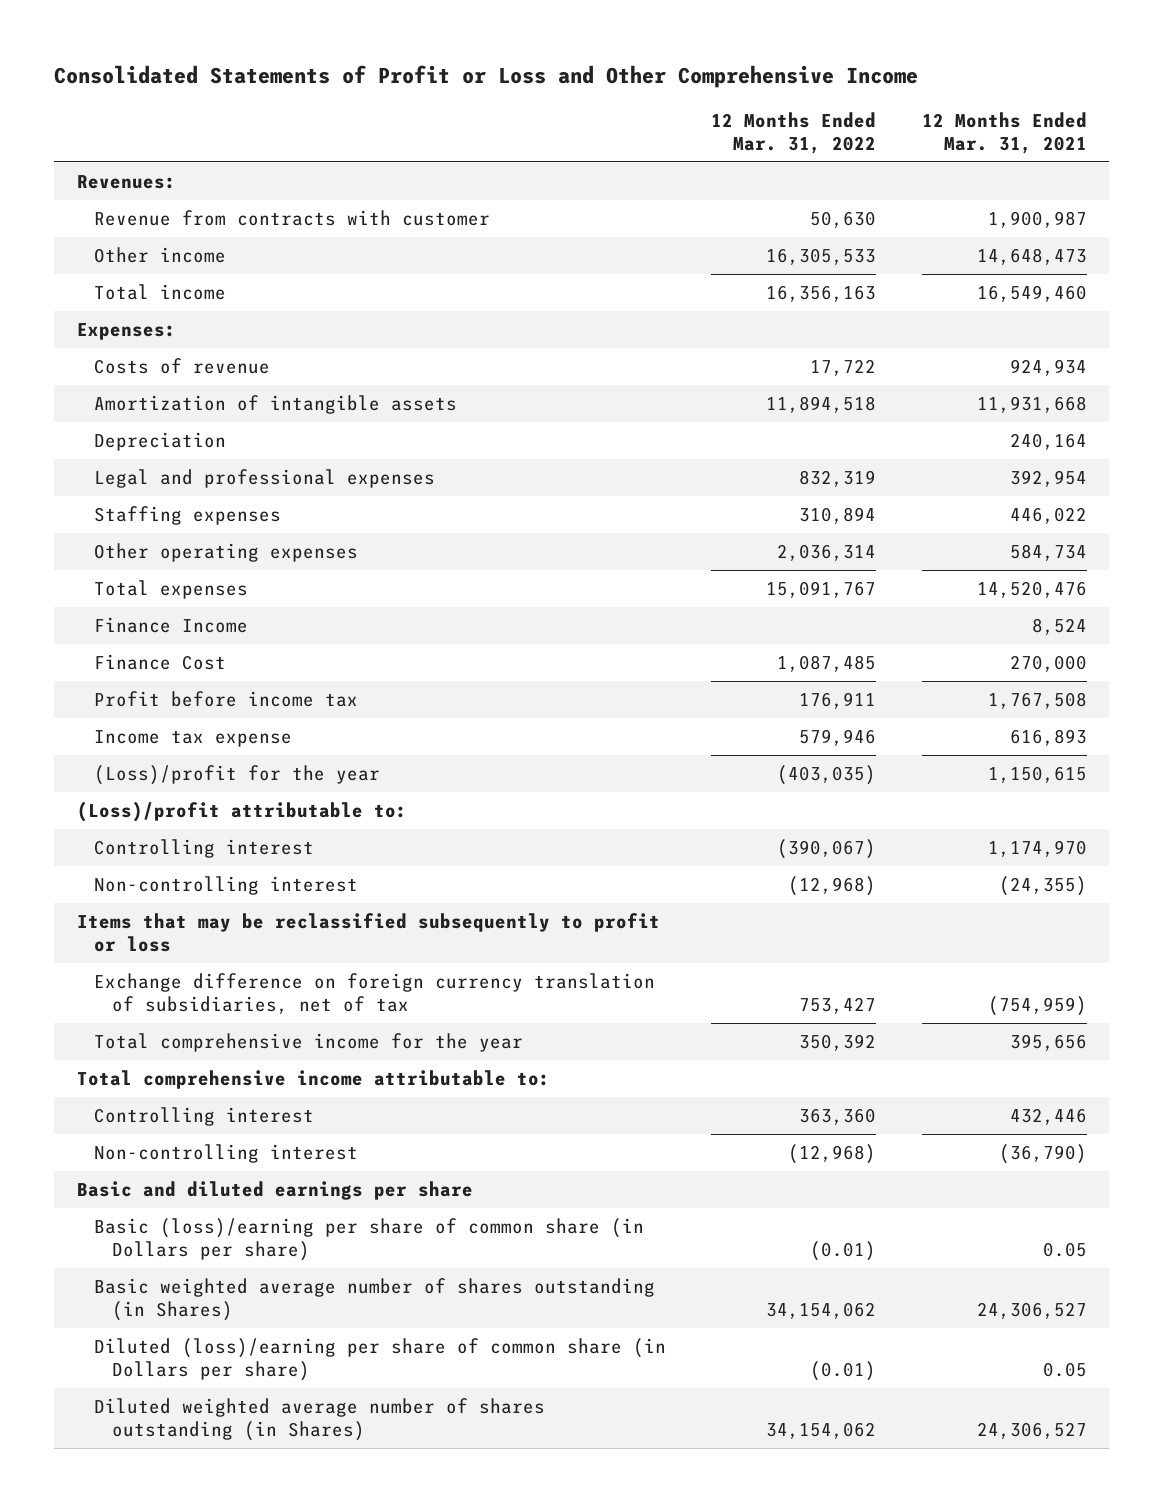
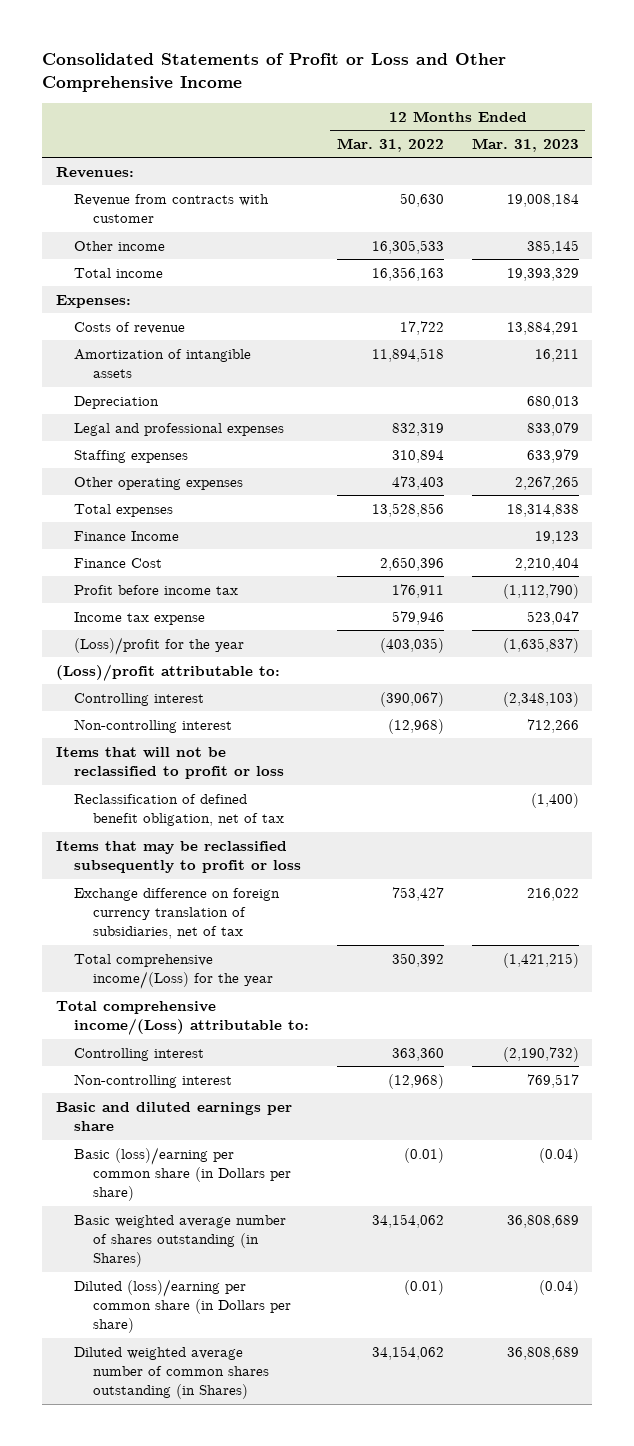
- | 12 Months Ended Mar. 31, 2022 | 12 Months Ended Mar. 31, 2021
+ | 12 Months Ended Mar. 31, 2022 | 12 Months Ended Mar. 31, 2023
- Other operating expenses | 2,036,314 | 584,734
- Total expenses | 15,091,767 | 14,520,476
+ Other operating expenses | 473,403 | 2,267,265
+ Total expenses | 13,528,856 | 18,314,838
- Finance Cost | 1,087,485 | 270,000
+ Finance Cost | 2,650,396 | 2,210,404
+ Items that will not be reclassified to profit or loss
+ Reclassification of defined benefit obligation, net of tax | | (1,400)
- Total comprehensive income for the year | 350,392 | 395,656
- Total comprehensive income attributable to:
+ Total comprehensive income/(Loss) for the year | 350,392 | (1,421,215)
+ Total comprehensive income/(Loss) attributable to:
- Basic (loss)/earning per share of common share (in Dollars per share) | (0.01) | 0.05
+ Basic (loss)/earning per common share (in Dollars per share) | (0.01) | (0.04)
- Diluted (loss)/earning per share of common share (in Dollars per share) | (0.01) | 0.05
- Diluted weighted average number of shares outstanding (in Shares) | 34,154,062 | 24,306,527
+ Diluted (loss)/earning per common share (in Dollars per share) | (0.01) | (0.04)
+ Diluted weighted average number of common shares outstanding (in Shares) | 34,154,062 | 36,808,689

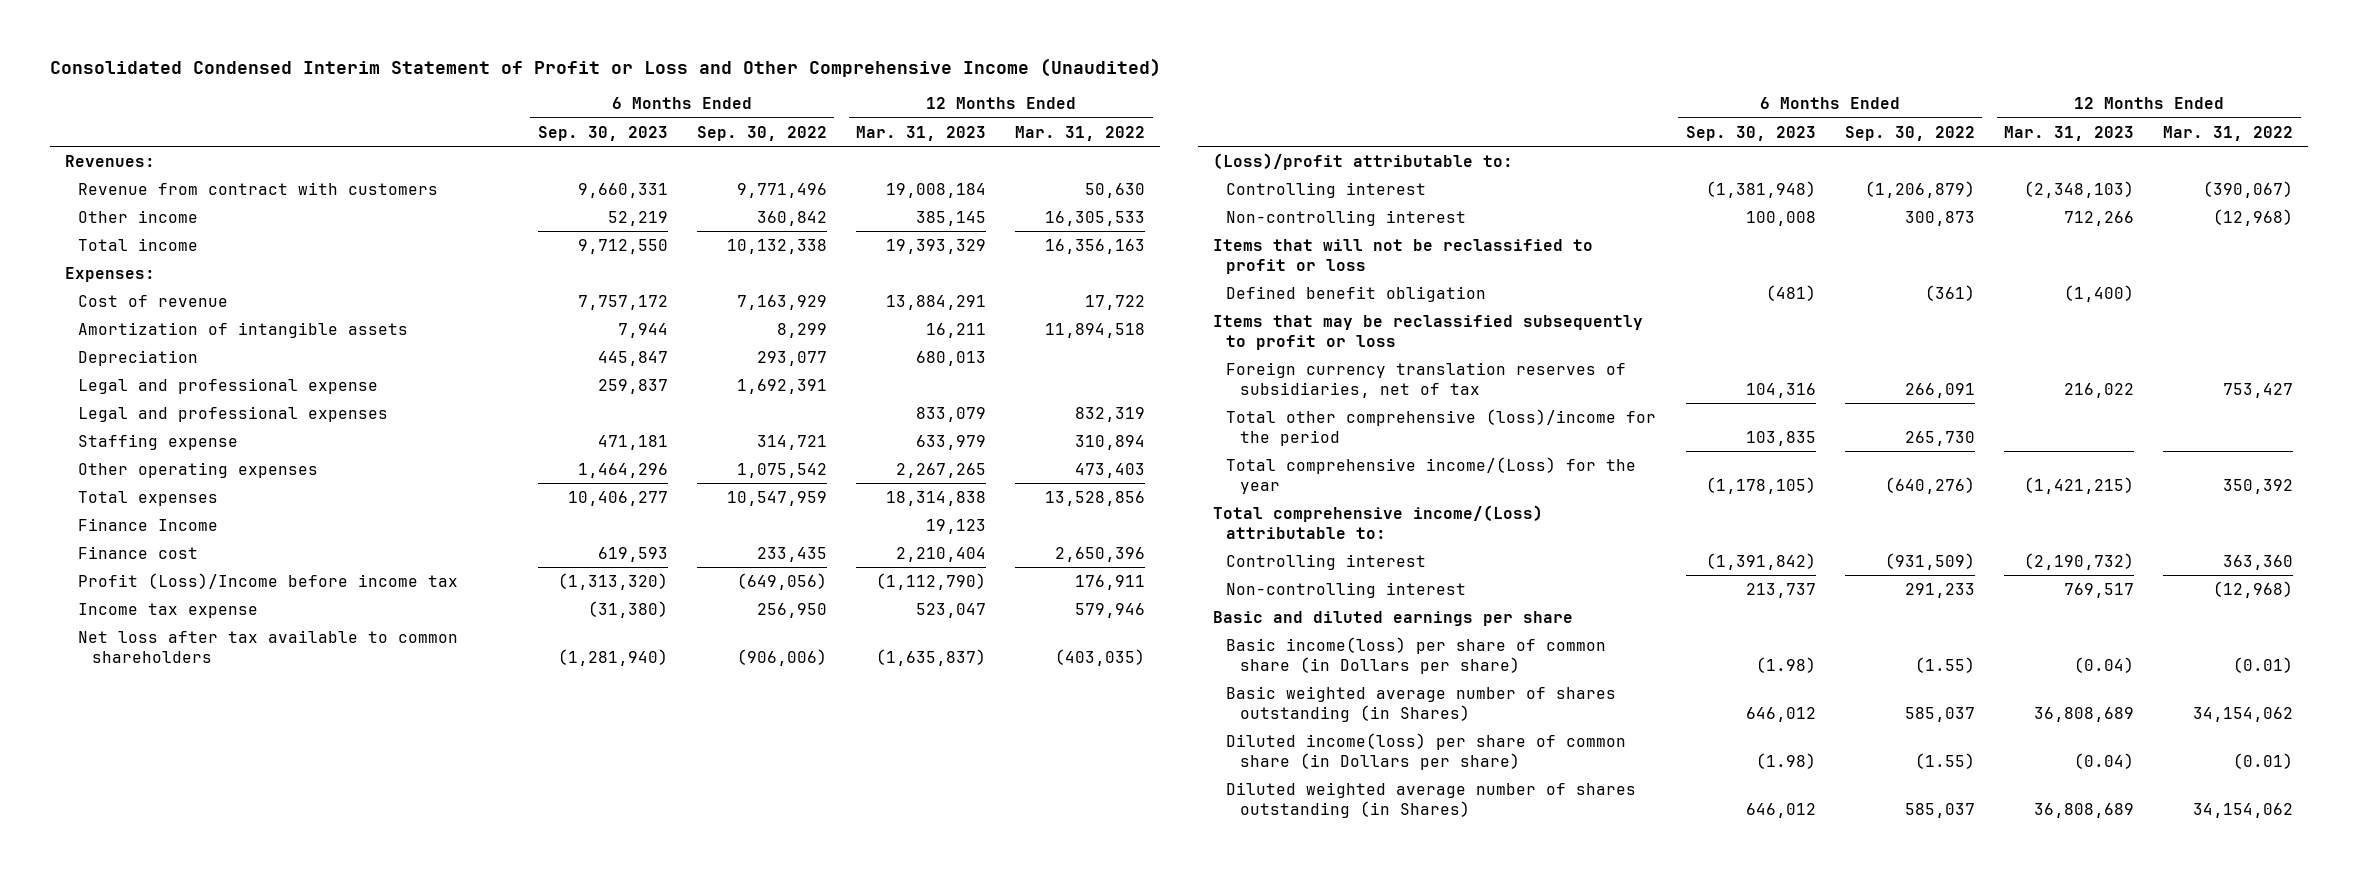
- Consolidated Statements of Profit or Loss and Other Comprehensive Income
+ Consolidated Condensed Interim Statement of Profit or Loss and Other Comprehensive Income (Unaudited)
- | 12 Months Ended Mar. 31, 2022 | 12 Months Ended Mar. 31, 2023
+ | 6 Months Ended Sep. 30, 2023 | 6 Months Ended Sep. 30, 2022 | 12 Months Ended Mar. 31, 2023 | 12 Months Ended Mar. 31, 2022
- Revenue from contracts with customer | 50,630 | 19,008,184
+ Revenue from contract with customers | 9,660,331 | 9,771,496 | 19,008,184 | 50,630
- Costs of revenue | 17,722 | 13,884,291
+ Cost of revenue | 7,757,172 | 7,163,929 | 13,884,291 | 17,722
+ Legal and professional expense | 259,837 | 1,692,391 | |
- Staffing expenses | 310,894 | 633,979
+ Staffing expense | 471,181 | 314,721 | 633,979 | 310,894
- Finance Cost | 2,650,396 | 2,210,404
- Profit before income tax | 176,911 | (1,112,790)
+ Finance cost | 619,593 | 233,435 | 2,210,404 | 2,650,396
+ Profit (Loss)/Income before income tax | (1,313,320) | (649,056) | (1,112,790) | 176,911
- (Loss)/profit for the year | (403,035) | (1,635,837)
+ Net loss after tax available to common shareholders | (1,281,940) | (906,006) | (1,635,837) | (403,035)
- Reclassification of defined benefit obligation, net of tax | | (1,400)
+ Defined benefit obligation | (481) | (361) | (1,400) |
- Exchange difference on foreign currency translation of subsidiaries, net of tax | 753,427 | 216,022
+ Foreign currency translation reserves of subsidiaries, net of tax | 104,316 | 266,091 | 216,022 | 753,427
+ Total other comprehensive (loss)/income for the period | 103,835 | 265,730 | |
- Basic (loss)/earning per common share (in Dollars per share) | (0.01) | (0.04)
+ Basic income(loss) per share of common share (in Dollars per share) | (1.98) | (1.55) | (0.04) | (0.01)
- Diluted (loss)/earning per common share (in Dollars per share) | (0.01) | (0.04)
- Diluted weighted average number of common shares outstanding (in Shares) | 34,154,062 | 36,808,689
+ Diluted income(loss) per share of common share (in Dollars per share) | (1.98) | (1.55) | (0.04) | (0.01)
+ Diluted weighted average number of shares outstanding (in Shares) | 646,012 | 585,037 | 36,808,689 | 34,154,062

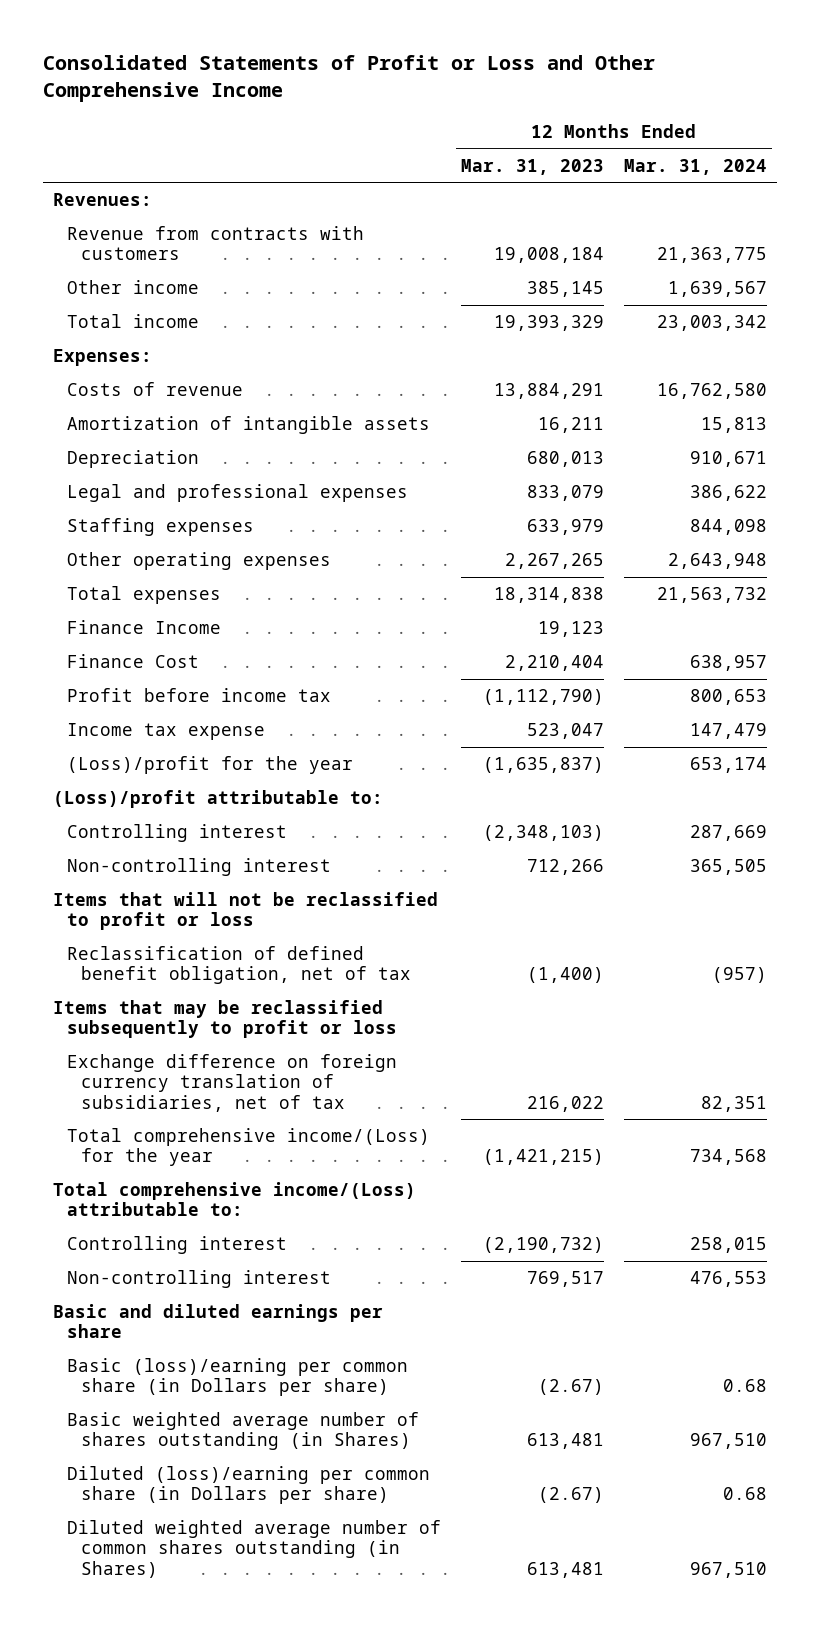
- Consolidated Condensed Interim Statement of Profit or Loss and Other Comprehensive Income (Unaudited)
+ Consolidated Statements of Profit or Loss and Other Comprehensive Income
- | 6 Months Ended Sep. 30, 2023 | 6 Months Ended Sep. 30, 2022 | 12 Months Ended Mar. 31, 2023 | 12 Months Ended Mar. 31, 2022
+ | 12 Months Ended Mar. 31, 2023 | 12 Months Ended Mar. 31, 2024
- Revenue from contract with customers | 9,660,331 | 9,771,496 | 19,008,184 | 50,630
+ Revenue from contracts with customers | 19,008,184 | 21,363,775
- Cost of revenue | 7,757,172 | 7,163,929 | 13,884,291 | 17,722
+ Costs of revenue | 13,884,291 | 16,762,580
- Legal and professional expense | 259,837 | 1,692,391 | |
- Staffing expense | 471,181 | 314,721 | 633,979 | 310,894
+ Staffing expenses | 633,979 | 844,098
- Finance cost | 619,593 | 233,435 | 2,210,404 | 2,650,396
- Profit (Loss)/Income before income tax | (1,313,320) | (649,056) | (1,112,790) | 176,911
+ Finance Cost | 2,210,404 | 638,957
+ Profit before income tax | (1,112,790) | 800,653
- Net loss after tax available to common shareholders | (1,281,940) | (906,006) | (1,635,837) | (403,035)
+ (Loss)/profit for the year | (1,635,837) | 653,174
- Defined benefit obligation | (481) | (361) | (1,400) |
+ Reclassification of defined benefit obligation, net of tax | (1,400) | (957)
- Foreign currency translation reserves of subsidiaries, net of tax | 104,316 | 266,091 | 216,022 | 753,427
- Total other comprehensive (loss)/income for the period | 103,835 | 265,730 | |
+ Exchange difference on foreign currency translation of subsidiaries, net of tax | 216,022 | 82,351
- Basic income(loss) per share of common share (in Dollars per share) | (1.98) | (1.55) | (0.04) | (0.01)
- Basic weighted average number of shares outstanding (in Shares) | 646,012 | 585,037 | 36,808,689 | 34,154,062
- Diluted income(loss) per share of common share (in Dollars per share) | (1.98) | (1.55) | (0.04) | (0.01)
- Diluted weighted average number of shares outstanding (in Shares) | 646,012 | 585,037 | 36,808,689 | 34,154,062
+ Basic (loss)/earning per common share (in Dollars per share) | (2.67) | 0.68
+ Basic weighted average number of shares outstanding (in Shares) | 613,481 | 967,510
+ Diluted (loss)/earning per common share (in Dollars per share) | (2.67) | 0.68
+ Diluted weighted average number of common shares outstanding (in Shares) | 613,481 | 967,510

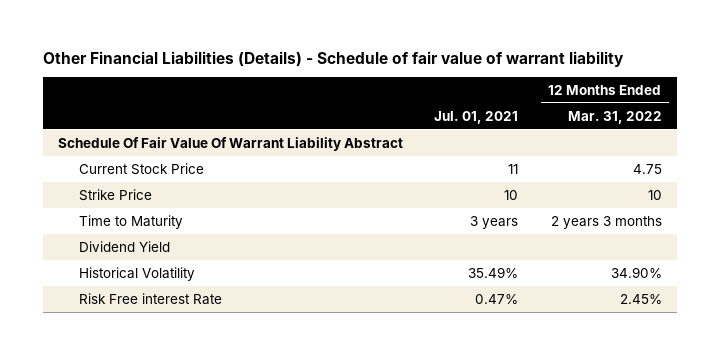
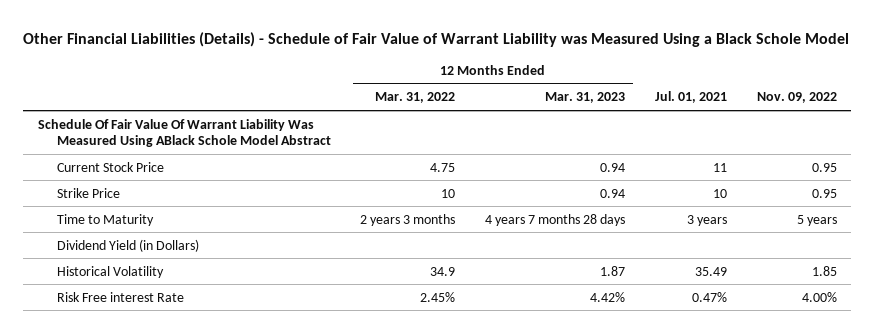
- Other Financial Liabilities (Details) - Schedule of fair value of warrant liability
+ Other Financial Liabilities (Details) - Schedule of Fair Value of Warrant Liability was Measured Using a Black Schole Model
- | Jul. 01, 2021 | 12 Months Ended Mar. 31, 2022
+ | 12 Months Ended Mar. 31, 2022 | 12 Months Ended Mar. 31, 2023 | Jul. 01, 2021 | Nov. 09, 2022
- Schedule Of Fair Value Of Warrant Liability Abstract
+ Schedule Of Fair Value Of Warrant Liability Was Measured Using ABlack Schole Model Abstract
- Dividend Yield
- Historical Volatility | 35.49% | 34.90%
+ Dividend Yield (in Dollars)
+ Historical Volatility | 34.9 | 1.87 | 35.49 | 1.85

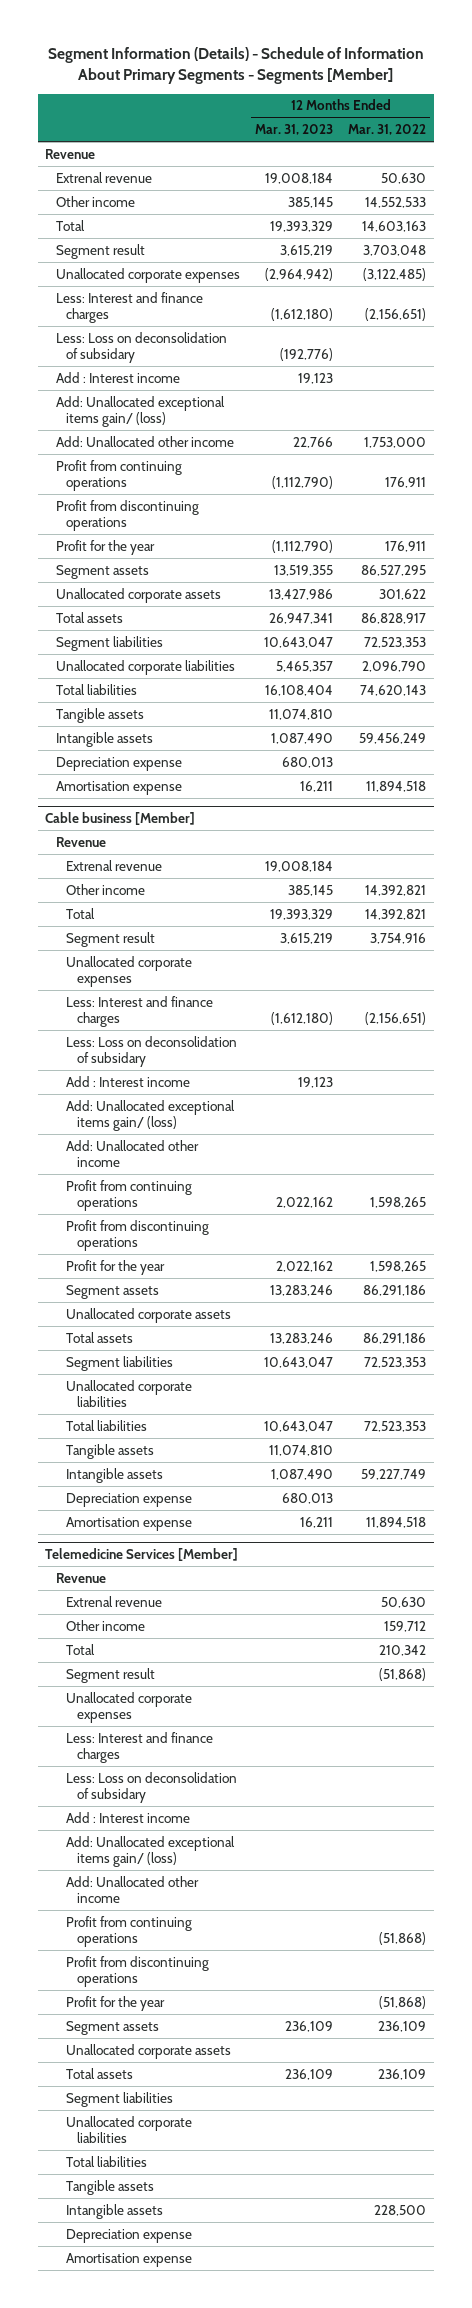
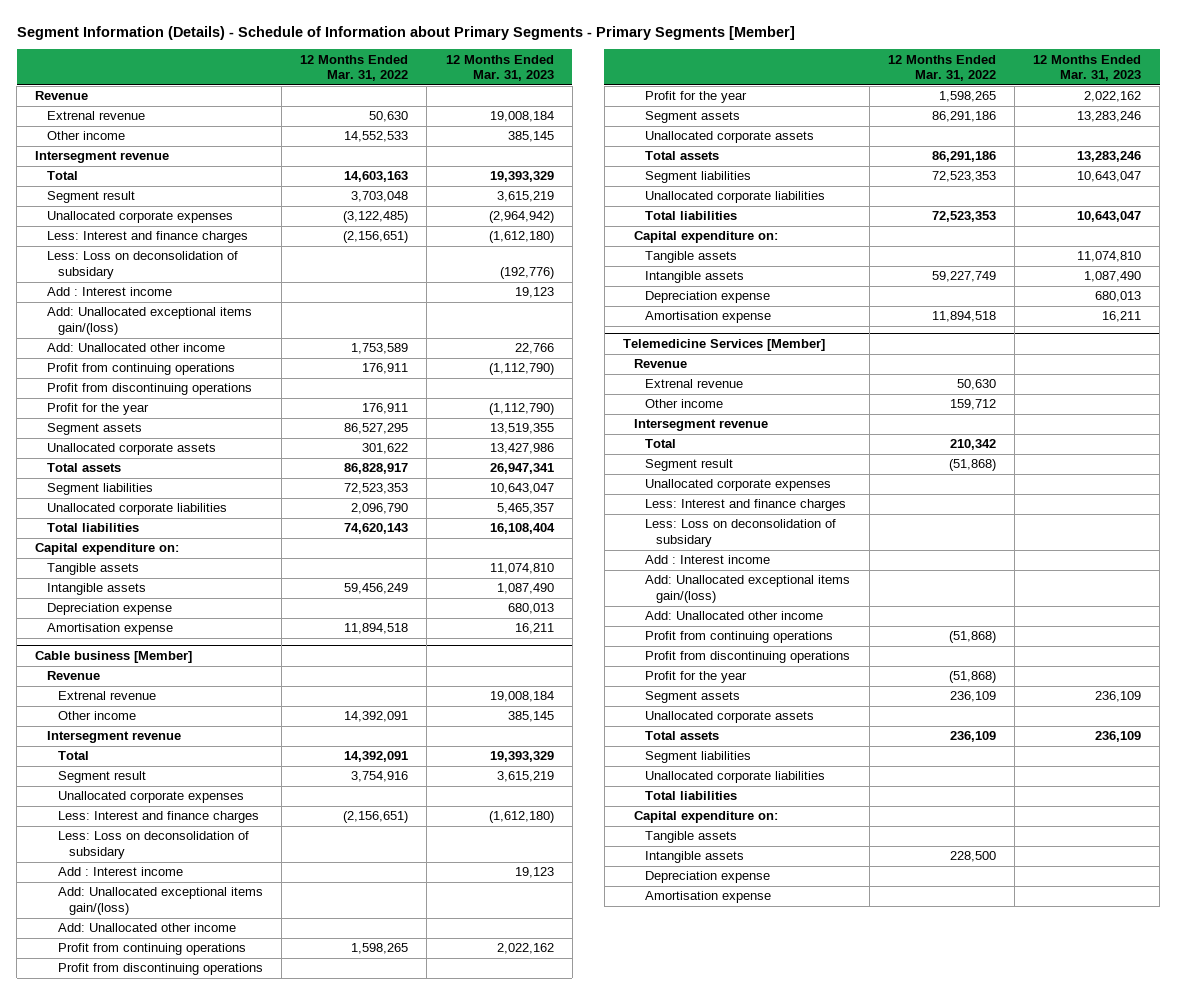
- Segment Information (Details) - Schedule of Information About Primary Segments - Segments [Member]
+ Segment Information (Details) - Schedule of Information about Primary Segments - Primary Segments [Member]
- | 12 Months Ended Mar. 31, 2023 | 12 Months Ended Mar. 31, 2022
+ | 12 Months Ended Mar. 31, 2022 | 12 Months Ended Mar. 31, 2023
+ Intersegment revenue
- Add: Unallocated exceptional items gain/ (loss)
- Add: Unallocated other income | 22,766 | 1,753,000
+ Add: Unallocated exceptional items gain/(loss)
+ Add: Unallocated other income | 1,753,589 | 22,766
+ Capital expenditure on:
@ Cable business [Member]
- Other income | 385,145 | 14,392,821
- Total | 19,393,329 | 14,392,821
+ Other income | 14,392,091 | 385,145
+ Intersegment revenue
+ Total | 14,392,091 | 19,393,329
- Add: Unallocated exceptional items gain/ (loss)
+ Add: Unallocated exceptional items gain/(loss)
+ Capital expenditure on:
@ Telemedicine Services [Member]
+ Intersegment revenue
- Add: Unallocated exceptional items gain/ (loss)
+ Add: Unallocated exceptional items gain/(loss)
+ Capital expenditure on:

